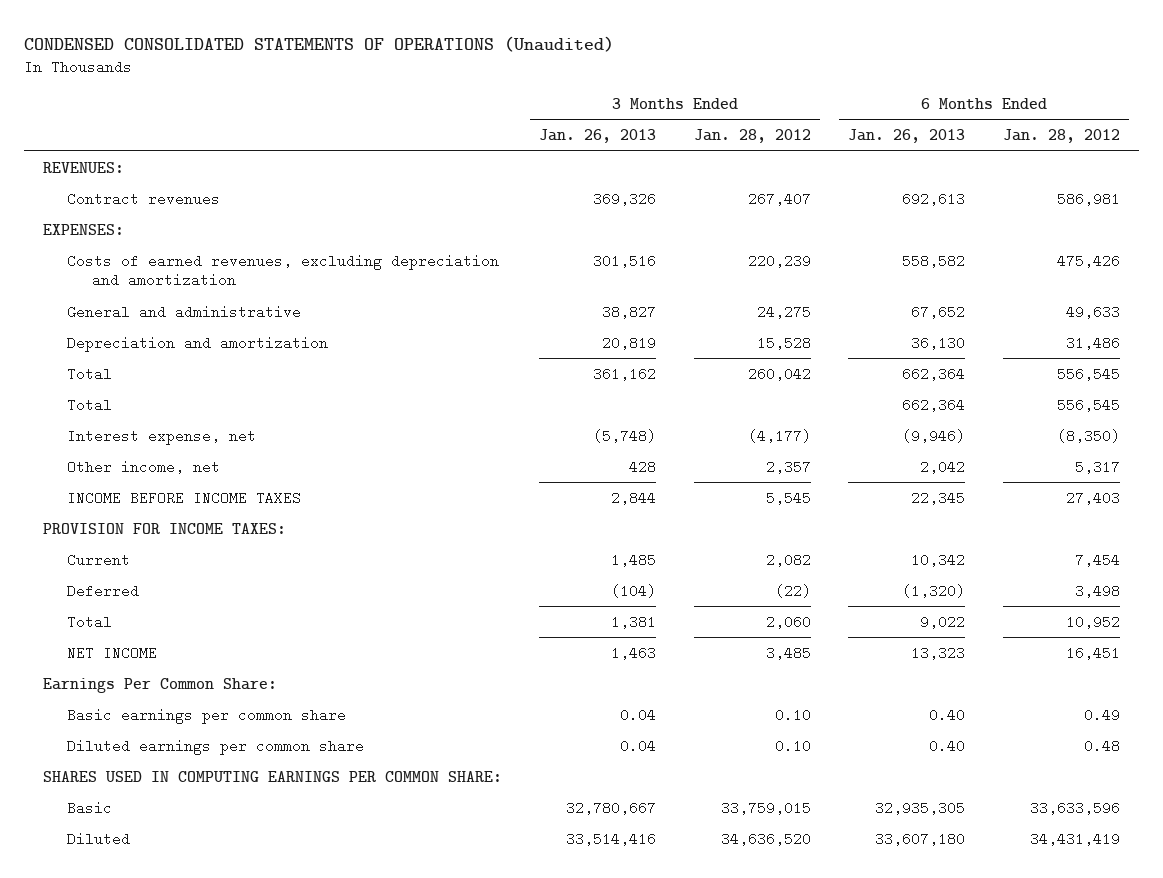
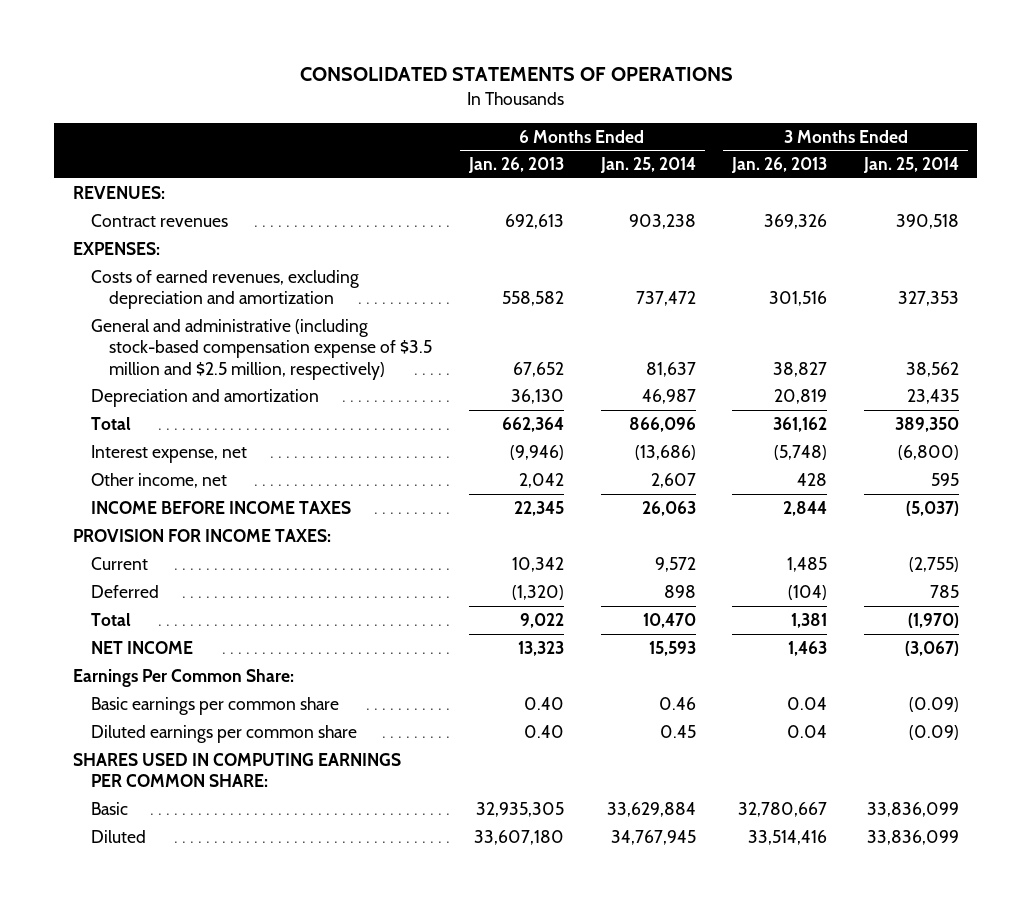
- CONDENSED CONSOLIDATED STATEMENTS OF OPERATIONS (Unaudited)
+ CONSOLIDATED STATEMENTS OF OPERATIONS
- | 3 Months Ended Jan. 26, 2013 | 3 Months Ended Jan. 28, 2012 | 6 Months Ended Jan. 26, 2013 | 6 Months Ended Jan. 28, 2012
+ | 6 Months Ended Jan. 26, 2013 | 6 Months Ended Jan. 25, 2014 | 3 Months Ended Jan. 26, 2013 | 3 Months Ended Jan. 25, 2014
- General and administrative | 38,827 | 24,275 | 67,652 | 49,633
+ General and administrative (including stock-based compensation expense of $3.5 million and $2.5 million, respectively) | 67,652 | 81,637 | 38,827 | 38,562
- Total | | | 662,364 | 556,545

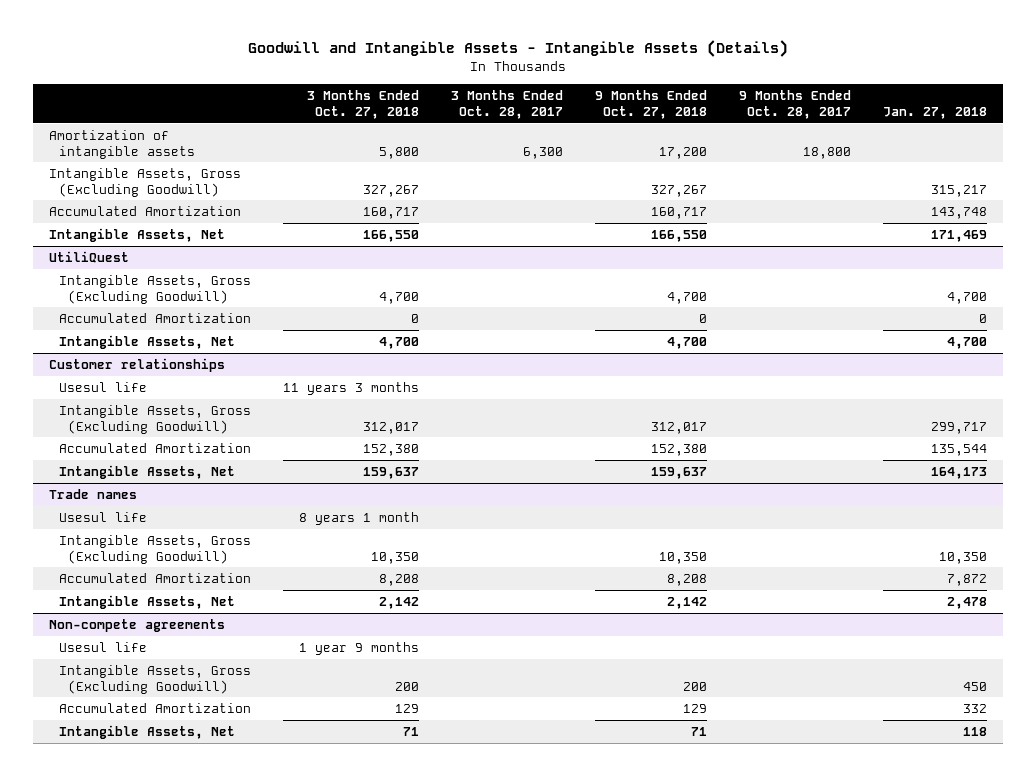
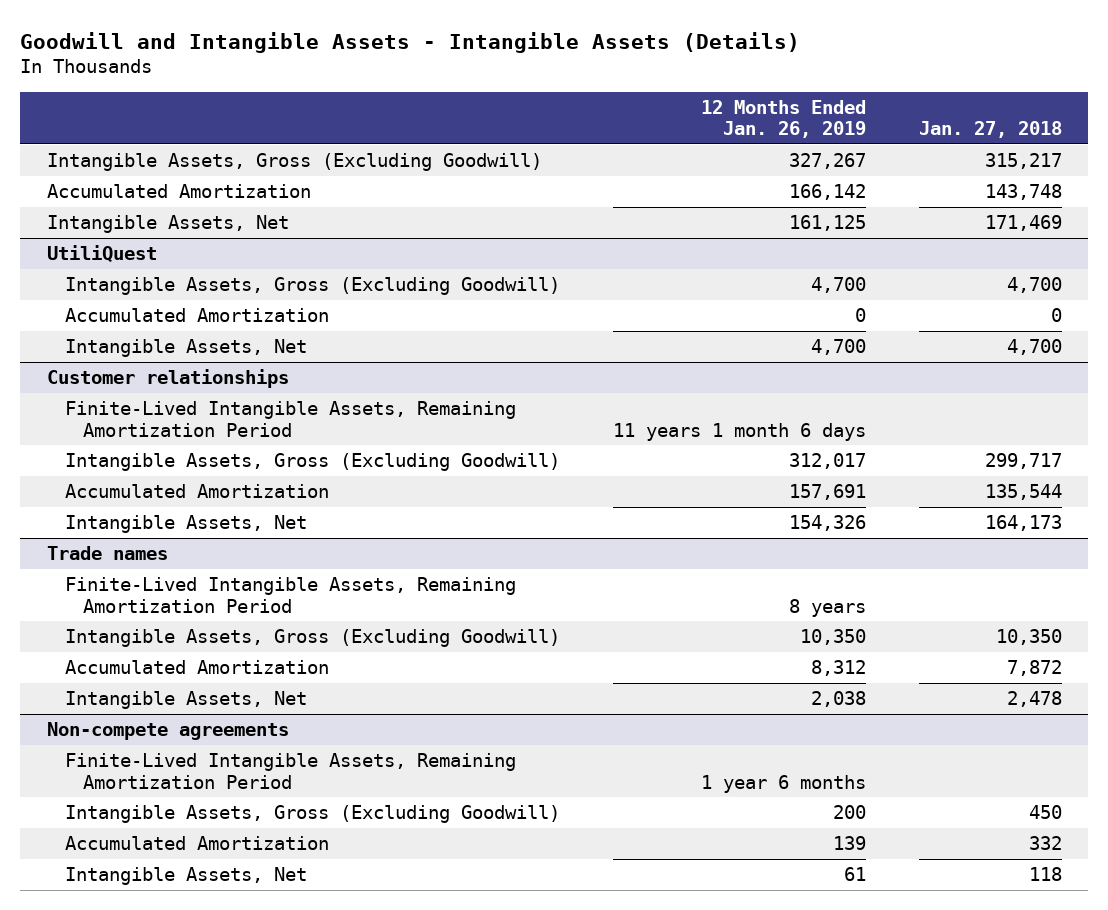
- | 3 Months Ended Oct. 27, 2018 | 3 Months Ended Oct. 28, 2017 | 9 Months Ended Oct. 27, 2018 | 9 Months Ended Oct. 28, 2017 | Jan. 27, 2018
+ | 12 Months Ended Jan. 26, 2019 | Jan. 27, 2018
- Amortization of intangible assets | 5,800 | 6,300 | 17,200 | 18,800 |
@ Customer relationships
- Usesul life | 11 years 3 months | | | |
+ Finite-Lived Intangible Assets, Remaining Amortization Period | 11 years 1 month 6 days |
@ Trade names
- Usesul life | 8 years 1 month | | | |
+ Finite-Lived Intangible Assets, Remaining Amortization Period | 8 years |
@ Non-compete agreements
- Usesul life | 1 year 9 months | | | |
+ Finite-Lived Intangible Assets, Remaining Amortization Period | 1 year 6 months |

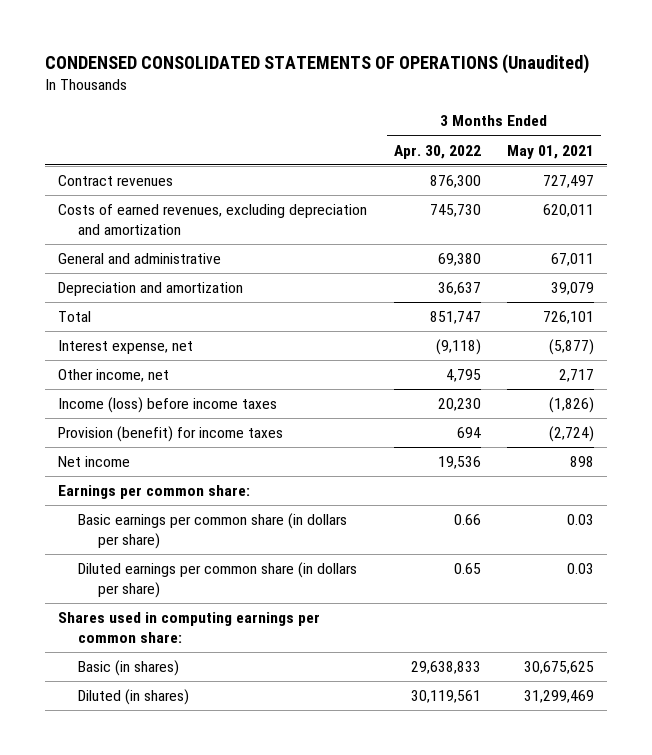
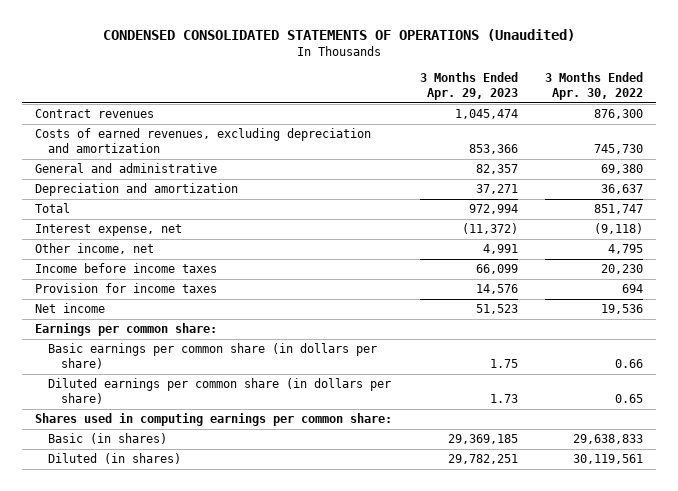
- | 3 Months Ended Apr. 30, 2022 | 3 Months Ended May 01, 2021
+ | 3 Months Ended Apr. 29, 2023 | 3 Months Ended Apr. 30, 2022
- Income (loss) before income taxes | 20,230 | (1,826)
- Provision (benefit) for income taxes | 694 | (2,724)
+ Income before income taxes | 66,099 | 20,230
+ Provision for income taxes | 14,576 | 694

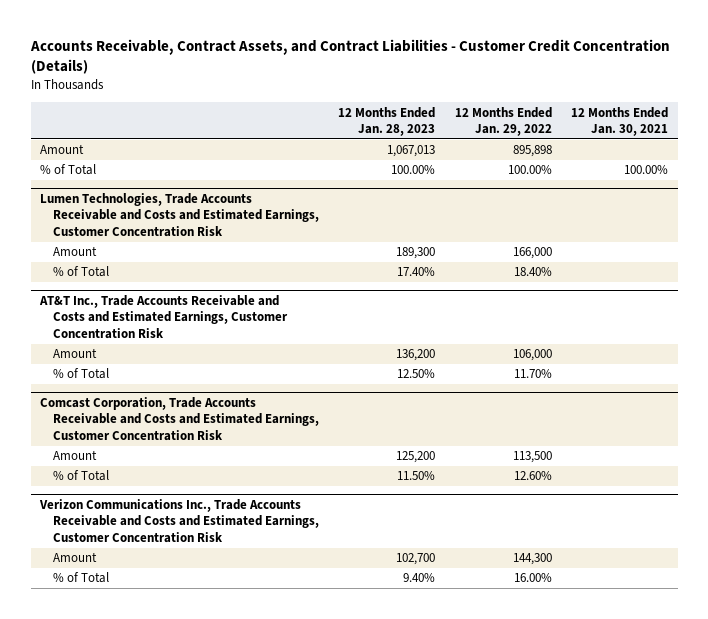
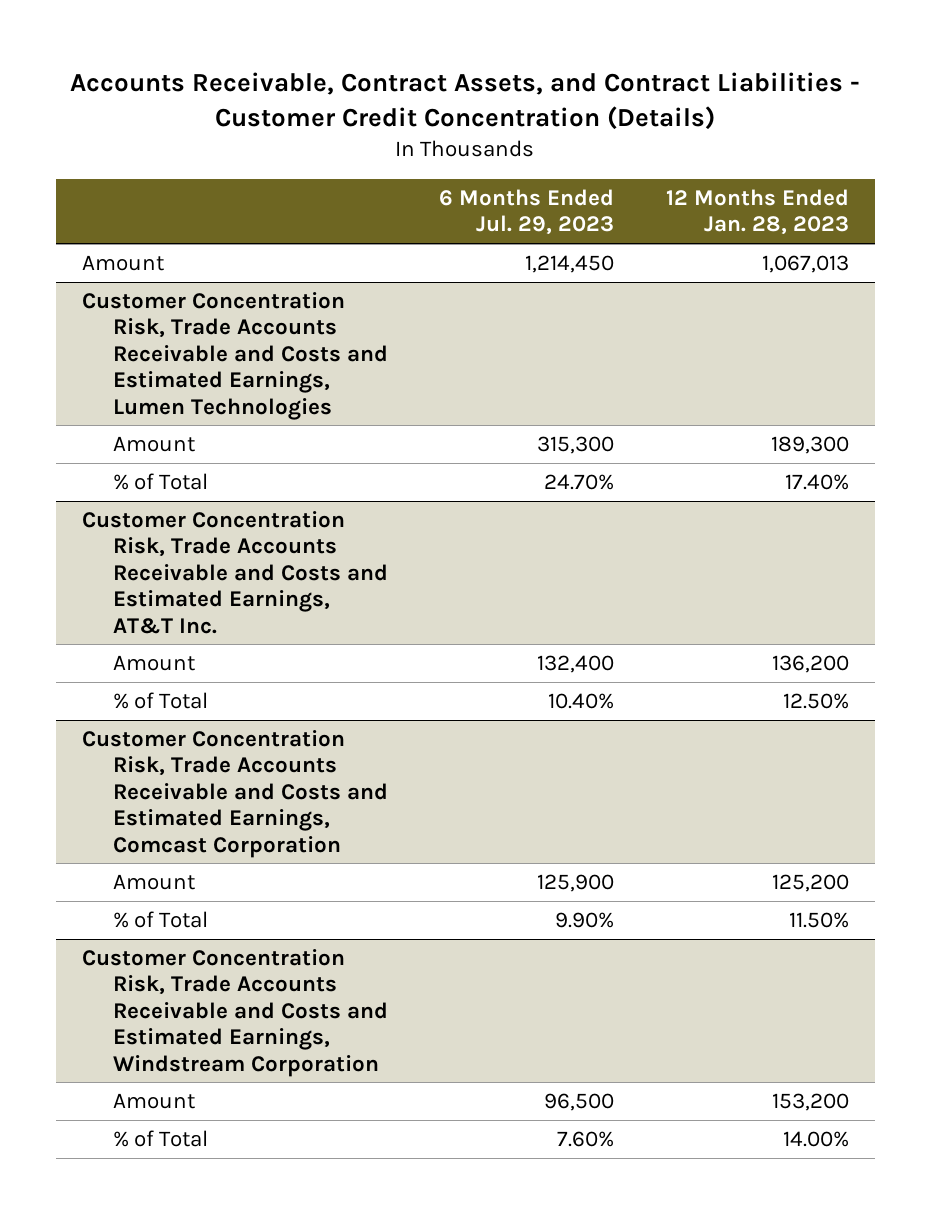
- | 12 Months Ended Jan. 28, 2023 | 12 Months Ended Jan. 29, 2022 | 12 Months Ended Jan. 30, 2021
+ | 6 Months Ended Jul. 29, 2023 | 12 Months Ended Jan. 28, 2023
- % of Total | 100.00% | 100.00% | 100.00%
- Lumen Technologies, Trade Accounts Receivable and Costs and Estimated Earnings, Customer Concentration Risk
+ Customer Concentration Risk, Trade Accounts Receivable and Costs and Estimated Earnings, Lumen Technologies
- AT&T Inc., Trade Accounts Receivable and Costs and Estimated Earnings, Customer Concentration Risk
+ Customer Concentration Risk, Trade Accounts Receivable and Costs and Estimated Earnings, AT&T Inc.
- Comcast Corporation, Trade Accounts Receivable and Costs and Estimated Earnings, Customer Concentration Risk
+ Customer Concentration Risk, Trade Accounts Receivable and Costs and Estimated Earnings, Comcast Corporation
- Verizon Communications Inc., Trade Accounts Receivable and Costs and Estimated Earnings, Customer Concentration Risk
- Amount | 102,700 | 144,300 |
- % of Total | 9.40% | 16.00% |
+ Customer Concentration Risk, Trade Accounts Receivable and Costs and Estimated Earnings, Windstream Corporation
+ Amount | 96,500 | 153,200
+ % of Total | 7.60% | 14.00%

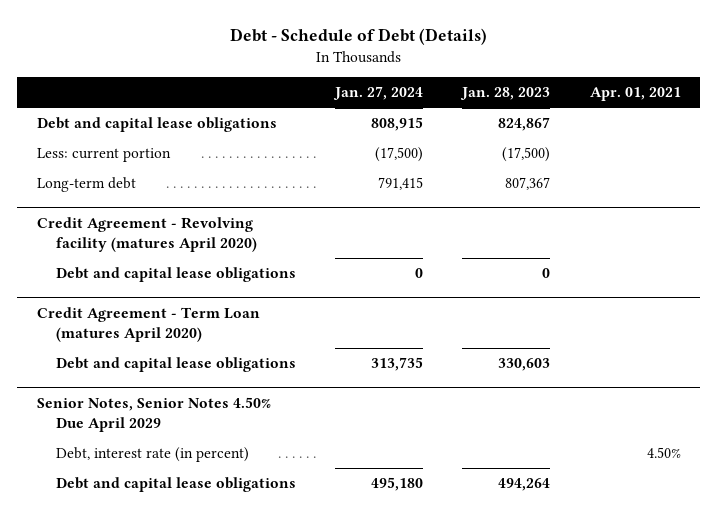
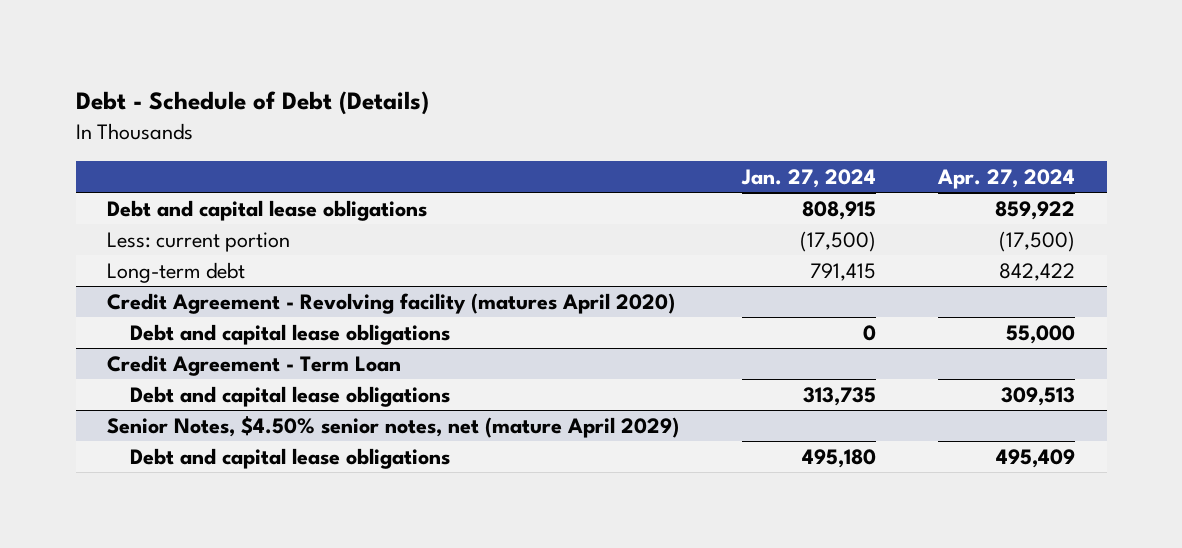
- | Jan. 27, 2024 | Jan. 28, 2023 | Apr. 01, 2021
+ | Jan. 27, 2024 | Apr. 27, 2024
- Credit Agreement - Term Loan (matures April 2020)
+ Credit Agreement - Term Loan
- Senior Notes, Senior Notes 4.50% Due April 2029
- Debt, interest rate (in percent) | | | 4.50%
+ Senior Notes, $4.50% senior notes, net (mature April 2029)

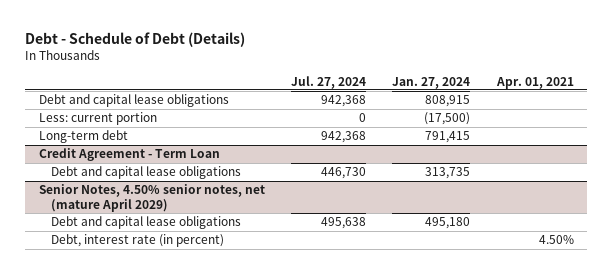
- | Jan. 27, 2024 | Apr. 27, 2024
+ | Jul. 27, 2024 | Jan. 27, 2024 | Apr. 01, 2021
- Credit Agreement - Revolving facility (matures April 2020)
- Debt and capital lease obligations | 0 | 55,000
- Senior Notes, $4.50% senior notes, net (mature April 2029)
+ Senior Notes, 4.50% senior notes, net (mature April 2029)
+ Debt, interest rate (in percent) | | | 4.50%

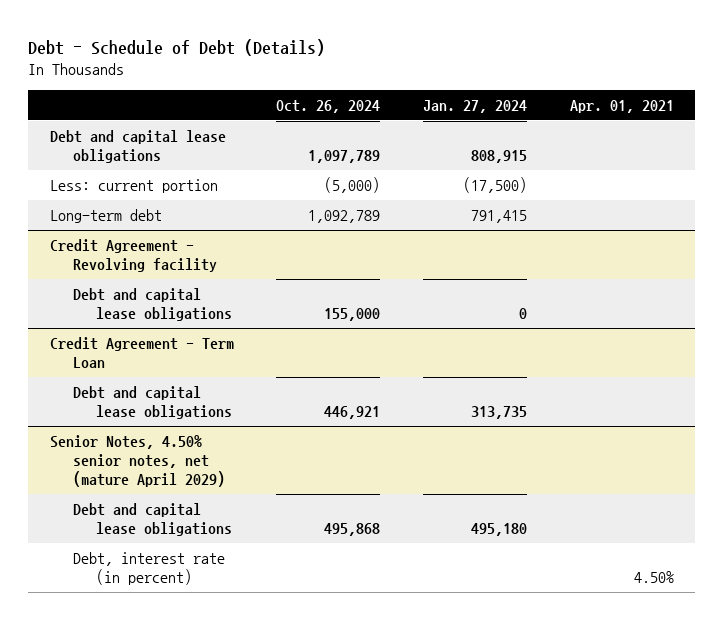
- | Jul. 27, 2024 | Jan. 27, 2024 | Apr. 01, 2021
+ | Oct. 26, 2024 | Jan. 27, 2024 | Apr. 01, 2021
+ Credit Agreement - Revolving facility
+ Debt and capital lease obligations | 155,000 | 0 |

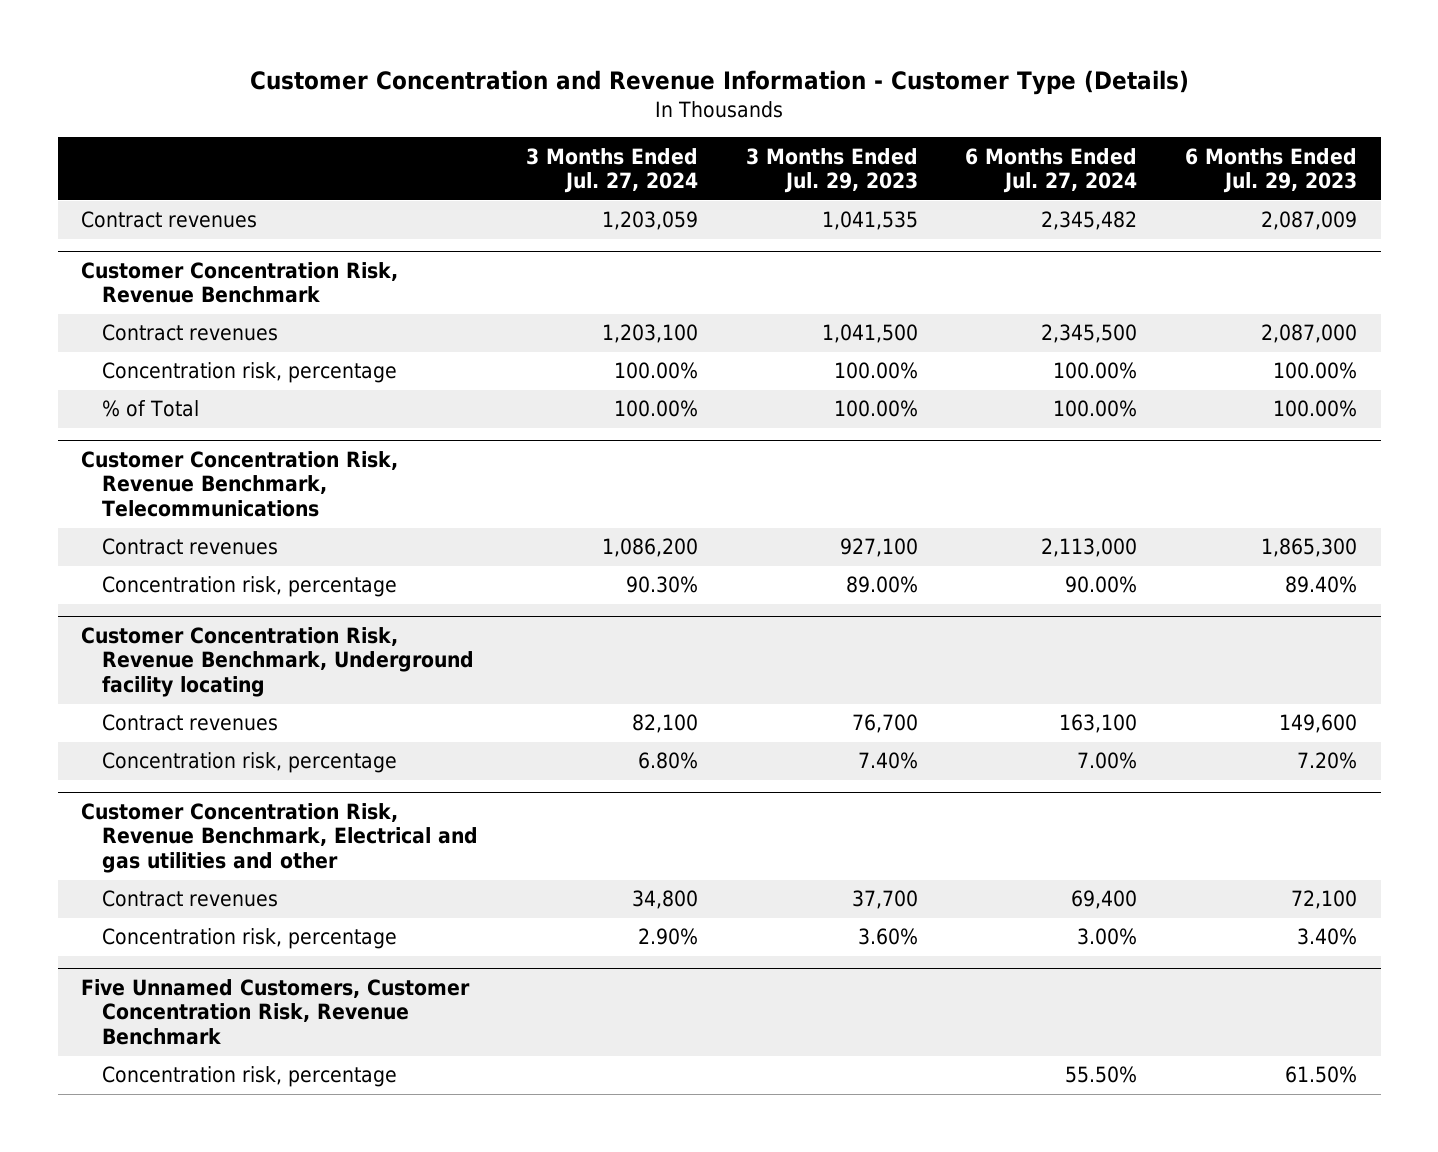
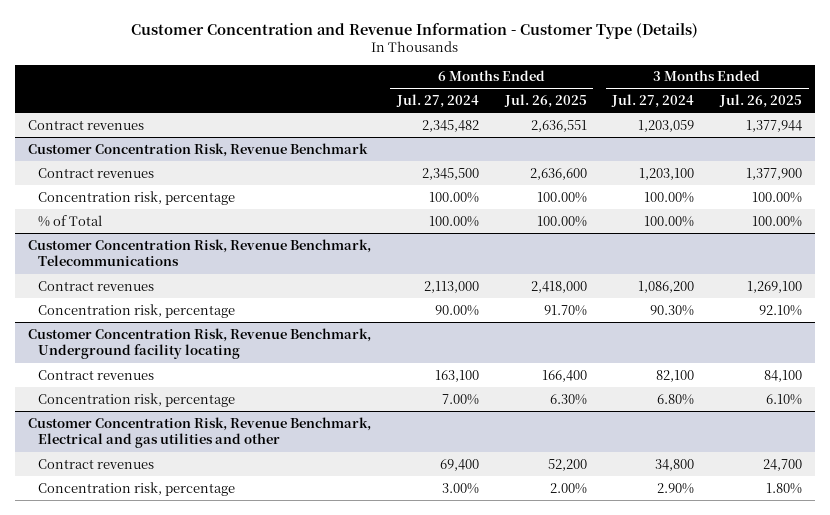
- | 3 Months Ended Jul. 27, 2024 | 3 Months Ended Jul. 29, 2023 | 6 Months Ended Jul. 27, 2024 | 6 Months Ended Jul. 29, 2023
+ | 6 Months Ended Jul. 27, 2024 | 6 Months Ended Jul. 26, 2025 | 3 Months Ended Jul. 27, 2024 | 3 Months Ended Jul. 26, 2025
- Five Unnamed Customers, Customer Concentration Risk, Revenue Benchmark
- Concentration risk, percentage | | | 55.50% | 61.50%

